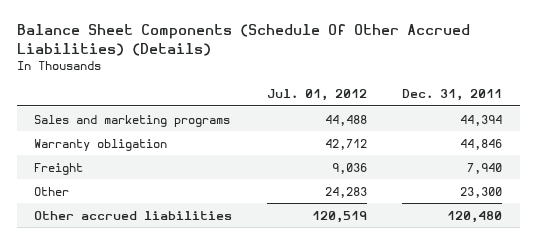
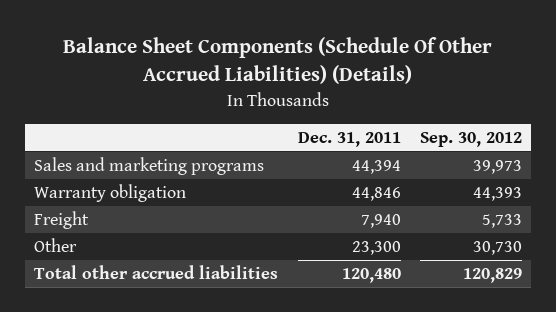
- | Jul. 01, 2012 | Dec. 31, 2011
+ | Dec. 31, 2011 | Sep. 30, 2012
- Other accrued liabilities | 120,519 | 120,480
+ Total other accrued liabilities | 120,480 | 120,829

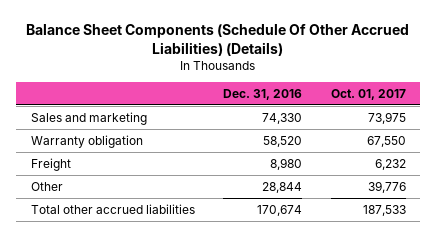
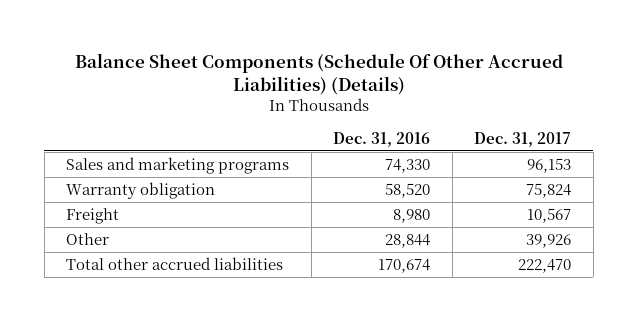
- | Dec. 31, 2016 | Oct. 01, 2017
+ | Dec. 31, 2016 | Dec. 31, 2017
- Sales and marketing | 74,330 | 73,975
+ Sales and marketing programs | 74,330 | 96,153

